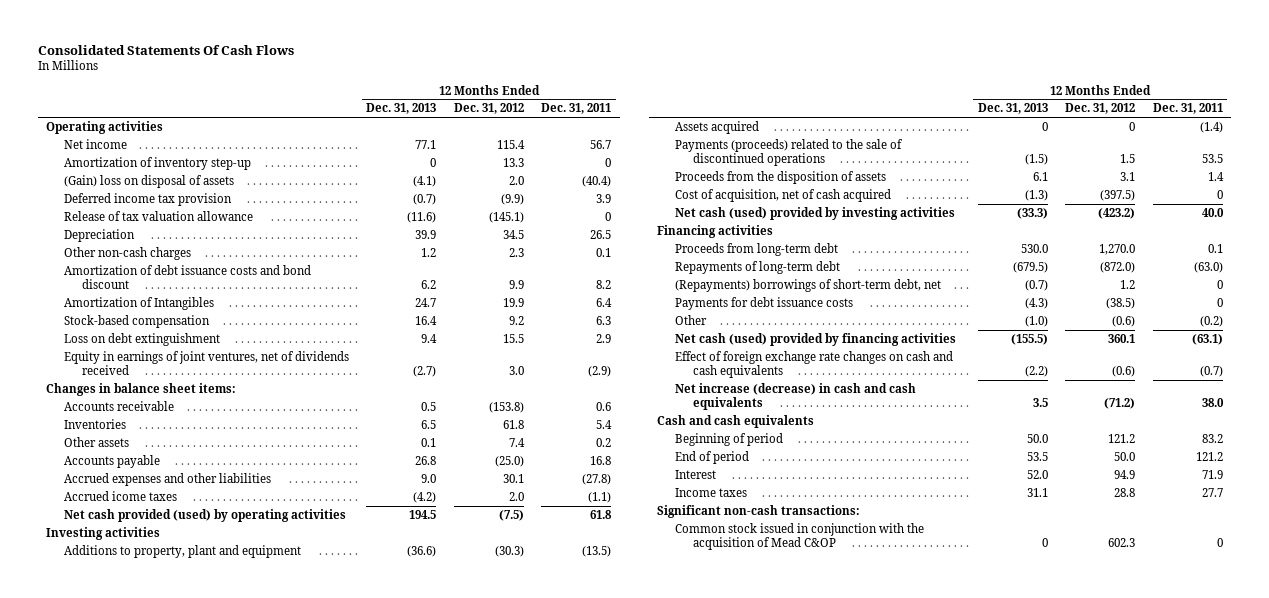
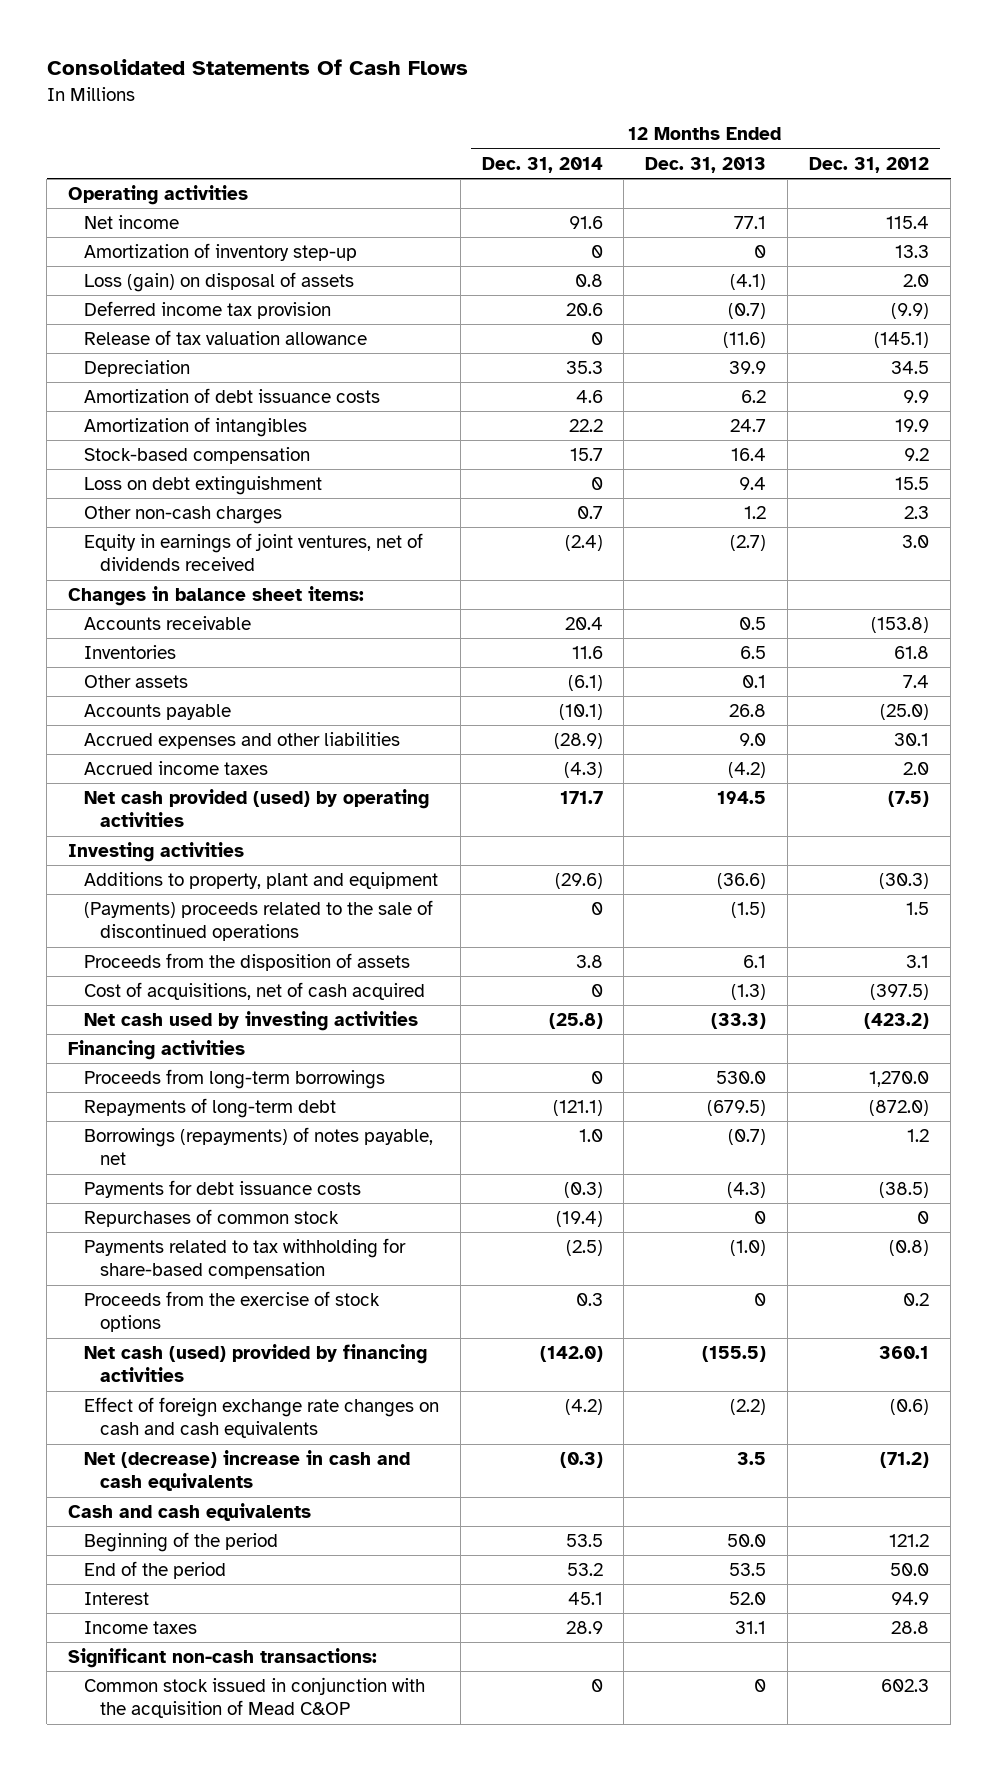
- | 12 Months Ended Dec. 31, 2013 | 12 Months Ended Dec. 31, 2012 | 12 Months Ended Dec. 31, 2011
+ | 12 Months Ended Dec. 31, 2014 | 12 Months Ended Dec. 31, 2013 | 12 Months Ended Dec. 31, 2012
- (Gain) loss on disposal of assets | (4.1) | 2.0 | (40.4)
+ Loss (gain) on disposal of assets | 0.8 | (4.1) | 2.0
- Amortization of debt issuance costs and bond discount | 6.2 | 9.9 | 8.2
- Amortization of Intangibles | 24.7 | 19.9 | 6.4
+ Amortization of debt issuance costs | 4.6 | 6.2 | 9.9
+ Amortization of intangibles | 22.2 | 24.7 | 19.9
moved down: Other non-cash charges | 0.7 | 1.2 | 2.3
- Accrued icome taxes | (4.2) | 2.0 | (1.1)
+ Accrued income taxes | (4.3) | (4.2) | 2.0
- Assets acquired | 0 | 0 | (1.4)
- Payments (proceeds) related to the sale of discontinued operations | (1.5) | 1.5 | 53.5
+ (Payments) proceeds related to the sale of discontinued operations | 0 | (1.5) | 1.5
- Cost of acquisition, net of cash acquired | (1.3) | (397.5) | 0
- Net cash (used) provided by investing activities | (33.3) | (423.2) | 40.0
+ Cost of acquisitions, net of cash acquired | 0 | (1.3) | (397.5)
+ Net cash used by investing activities | (25.8) | (33.3) | (423.2)
- Proceeds from long-term debt | 530.0 | 1,270.0 | 0.1
+ Proceeds from long-term borrowings | 0 | 530.0 | 1,270.0
- (Repayments) borrowings of short-term debt, net | (0.7) | 1.2 | 0
+ Borrowings (repayments) of notes payable, net | 1.0 | (0.7) | 1.2
- Other | (1.0) | (0.6) | (0.2)
+ Repurchases of common stock | (19.4) | 0 | 0
+ Payments related to tax withholding for share-based compensation | (2.5) | (1.0) | (0.8)
+ Proceeds from the exercise of stock options | 0.3 | 0 | 0.2
- Net increase (decrease) in cash and cash equivalents | 3.5 | (71.2) | 38.0
+ Net (decrease) increase in cash and cash equivalents | (0.3) | 3.5 | (71.2)
- Beginning of period | 50.0 | 121.2 | 83.2
- End of period | 53.5 | 50.0 | 121.2
+ Beginning of the period | 53.5 | 50.0 | 121.2
+ End of the period | 53.2 | 53.5 | 50.0

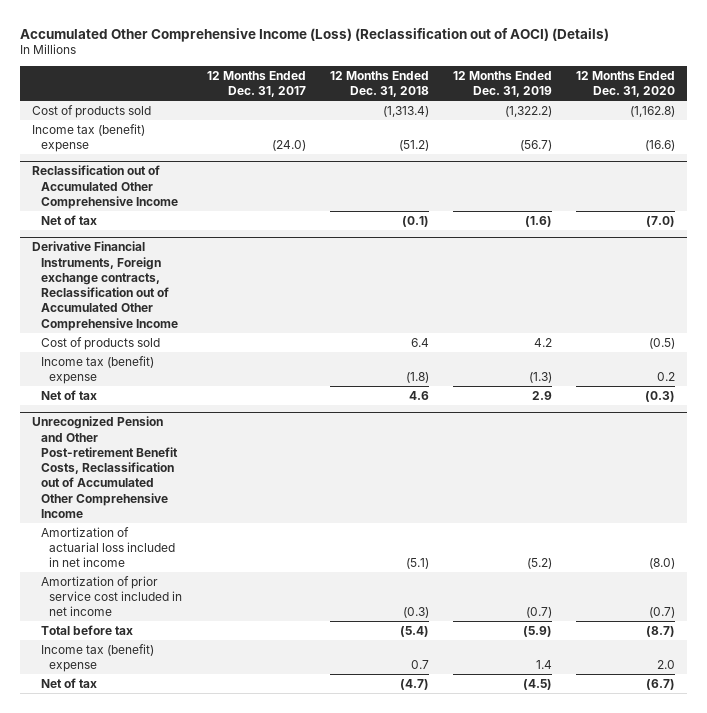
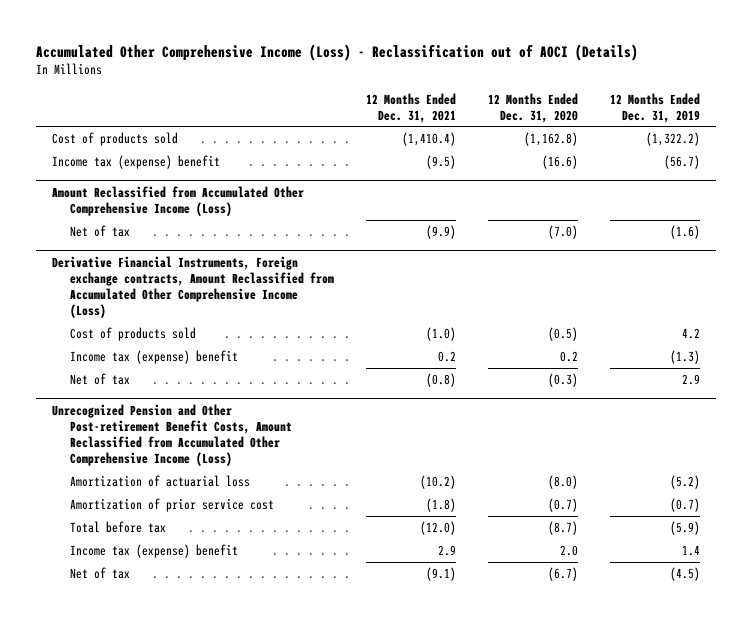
- Accumulated Other Comprehensive Income (Loss) (Reclassification out of AOCI) (Details)
+ Accumulated Other Comprehensive Income (Loss) - Reclassification out of AOCI (Details)
- | 12 Months Ended Dec. 31, 2017 | 12 Months Ended Dec. 31, 2018 | 12 Months Ended Dec. 31, 2019 | 12 Months Ended Dec. 31, 2020
+ | 12 Months Ended Dec. 31, 2021 | 12 Months Ended Dec. 31, 2020 | 12 Months Ended Dec. 31, 2019
- Income tax (benefit) expense | (24.0) | (51.2) | (56.7) | (16.6)
- Reclassification out of Accumulated Other Comprehensive Income
+ Income tax (expense) benefit | (9.5) | (16.6) | (56.7)
+ Amount Reclassified from Accumulated Other Comprehensive Income (Loss)
- Derivative Financial Instruments, Foreign exchange contracts, Reclassification out of Accumulated Other Comprehensive Income
+ Derivative Financial Instruments, Foreign exchange contracts, Amount Reclassified from Accumulated Other Comprehensive Income (Loss)
- Income tax (benefit) expense | | (1.8) | (1.3) | 0.2
+ Income tax (expense) benefit | 0.2 | 0.2 | (1.3)
- Unrecognized Pension and Other Post-retirement Benefit Costs, Reclassification out of Accumulated Other Comprehensive Income
- Amortization of actuarial loss included in net income | | (5.1) | (5.2) | (8.0)
- Amortization of prior service cost included in net income | | (0.3) | (0.7) | (0.7)
+ Unrecognized Pension and Other Post-retirement Benefit Costs, Amount Reclassified from Accumulated Other Comprehensive Income (Loss)
+ Amortization of actuarial loss | (10.2) | (8.0) | (5.2)
+ Amortization of prior service cost | (1.8) | (0.7) | (0.7)
- Income tax (benefit) expense | | 0.7 | 1.4 | 2.0
+ Income tax (expense) benefit | 2.9 | 2.0 | 1.4

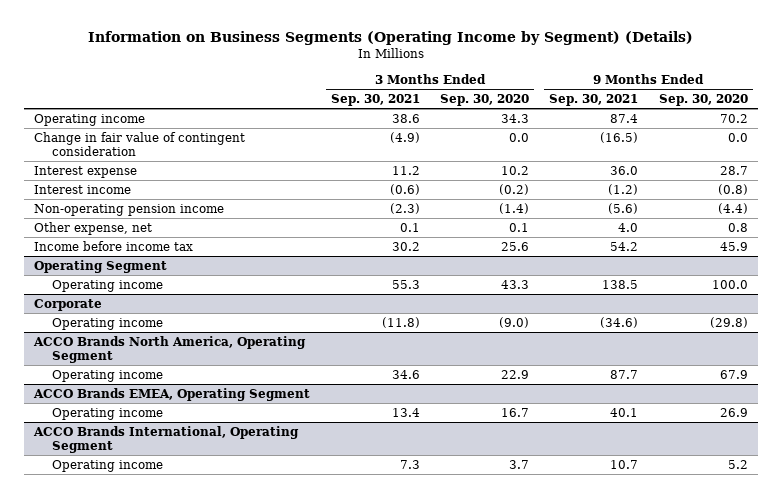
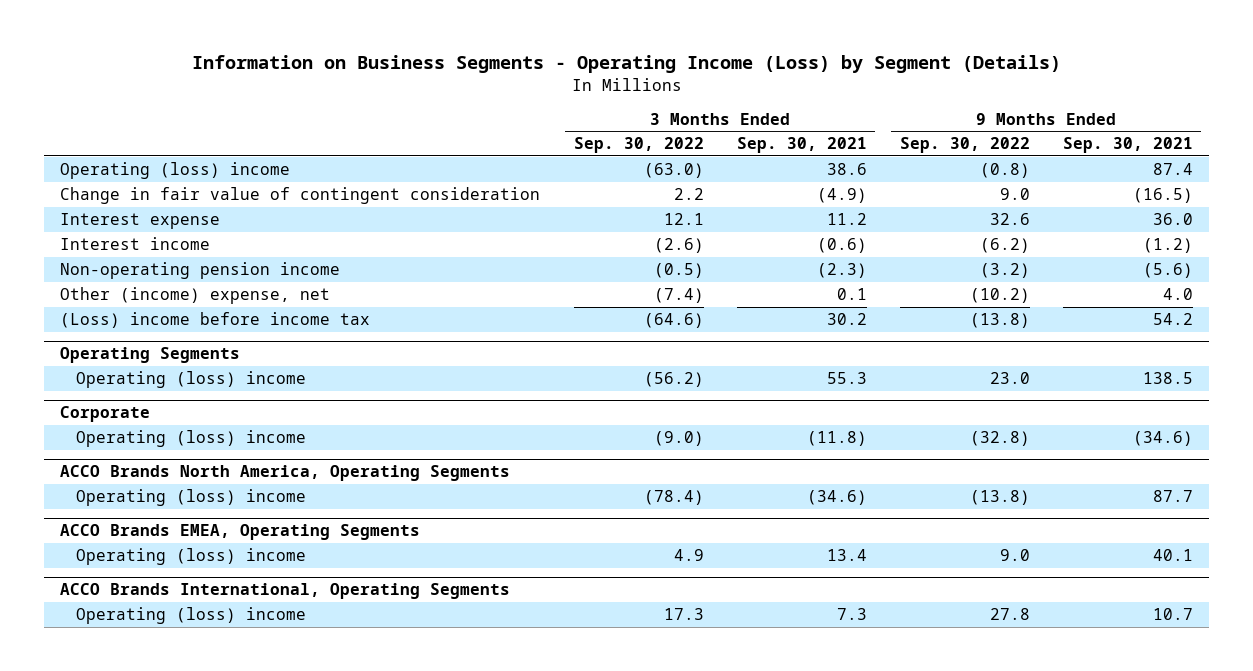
- Information on Business Segments (Operating Income by Segment) (Details)
+ Information on Business Segments - Operating Income (Loss) by Segment (Details)
- | 3 Months Ended Sep. 30, 2021 | 3 Months Ended Sep. 30, 2020 | 9 Months Ended Sep. 30, 2021 | 9 Months Ended Sep. 30, 2020
+ | 3 Months Ended Sep. 30, 2022 | 3 Months Ended Sep. 30, 2021 | 9 Months Ended Sep. 30, 2022 | 9 Months Ended Sep. 30, 2021
- Operating income | 38.6 | 34.3 | 87.4 | 70.2
+ Operating (loss) income | (63.0) | 38.6 | (0.8) | 87.4
- Other expense, net | 0.1 | 0.1 | 4.0 | 0.8
- Income before income tax | 30.2 | 25.6 | 54.2 | 45.9
- Operating Segment
- Operating income | 55.3 | 43.3 | 138.5 | 100.0
+ Other (income) expense, net | (7.4) | 0.1 | (10.2) | 4.0
+ (Loss) income before income tax | (64.6) | 30.2 | (13.8) | 54.2
+ Operating Segments
+ Operating (loss) income | (56.2) | 55.3 | 23.0 | 138.5
@ Corporate
- Operating income | (11.8) | (9.0) | (34.6) | (29.8)
- ACCO Brands North America, Operating Segment
- Operating income | 34.6 | 22.9 | 87.7 | 67.9
- ACCO Brands EMEA, Operating Segment
- Operating income | 13.4 | 16.7 | 40.1 | 26.9
- ACCO Brands International, Operating Segment
- Operating income | 7.3 | 3.7 | 10.7 | 5.2
@ Corporate
+ Operating (loss) income | (9.0) | (11.8) | (32.8) | (34.6)
+ ACCO Brands North America, Operating Segments
+ Operating (loss) income | (78.4) | (34.6) | (13.8) | 87.7
+ ACCO Brands EMEA, Operating Segments
+ Operating (loss) income | 4.9 | 13.4 | 9.0 | 40.1
+ ACCO Brands International, Operating Segments
+ Operating (loss) income | 17.3 | 7.3 | 27.8 | 10.7

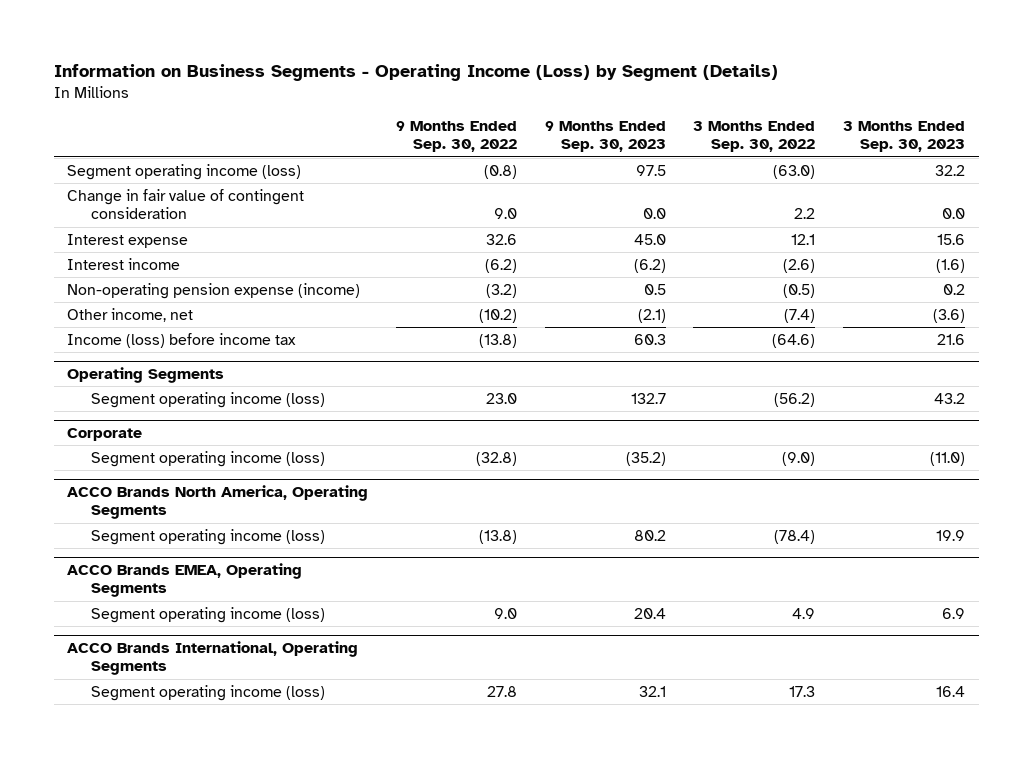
- | 3 Months Ended Sep. 30, 2022 | 3 Months Ended Sep. 30, 2021 | 9 Months Ended Sep. 30, 2022 | 9 Months Ended Sep. 30, 2021
+ | 9 Months Ended Sep. 30, 2022 | 9 Months Ended Sep. 30, 2023 | 3 Months Ended Sep. 30, 2022 | 3 Months Ended Sep. 30, 2023
- Operating (loss) income | (63.0) | 38.6 | (0.8) | 87.4
+ Segment operating income (loss) | (0.8) | 97.5 | (63.0) | 32.2
- Non-operating pension income | (0.5) | (2.3) | (3.2) | (5.6)
- Other (income) expense, net | (7.4) | 0.1 | (10.2) | 4.0
- (Loss) income before income tax | (64.6) | 30.2 | (13.8) | 54.2
+ Non-operating pension expense (income) | (3.2) | 0.5 | (0.5) | 0.2
+ Other income, net | (10.2) | (2.1) | (7.4) | (3.6)
+ Income (loss) before income tax | (13.8) | 60.3 | (64.6) | 21.6
@ Operating Segments
- Operating (loss) income | (56.2) | 55.3 | 23.0 | 138.5
+ Segment operating income (loss) | 23.0 | 132.7 | (56.2) | 43.2
@ Corporate
- Operating (loss) income | (9.0) | (11.8) | (32.8) | (34.6)
+ Segment operating income (loss) | (32.8) | (35.2) | (9.0) | (11.0)
@ ACCO Brands North America, Operating Segments
- Operating (loss) income | (78.4) | (34.6) | (13.8) | 87.7
+ Segment operating income (loss) | (13.8) | 80.2 | (78.4) | 19.9
@ ACCO Brands EMEA, Operating Segments
- Operating (loss) income | 4.9 | 13.4 | 9.0 | 40.1
+ Segment operating income (loss) | 9.0 | 20.4 | 4.9 | 6.9
@ ACCO Brands International, Operating Segments
- Operating (loss) income | 17.3 | 7.3 | 27.8 | 10.7
+ Segment operating income (loss) | 27.8 | 32.1 | 17.3 | 16.4

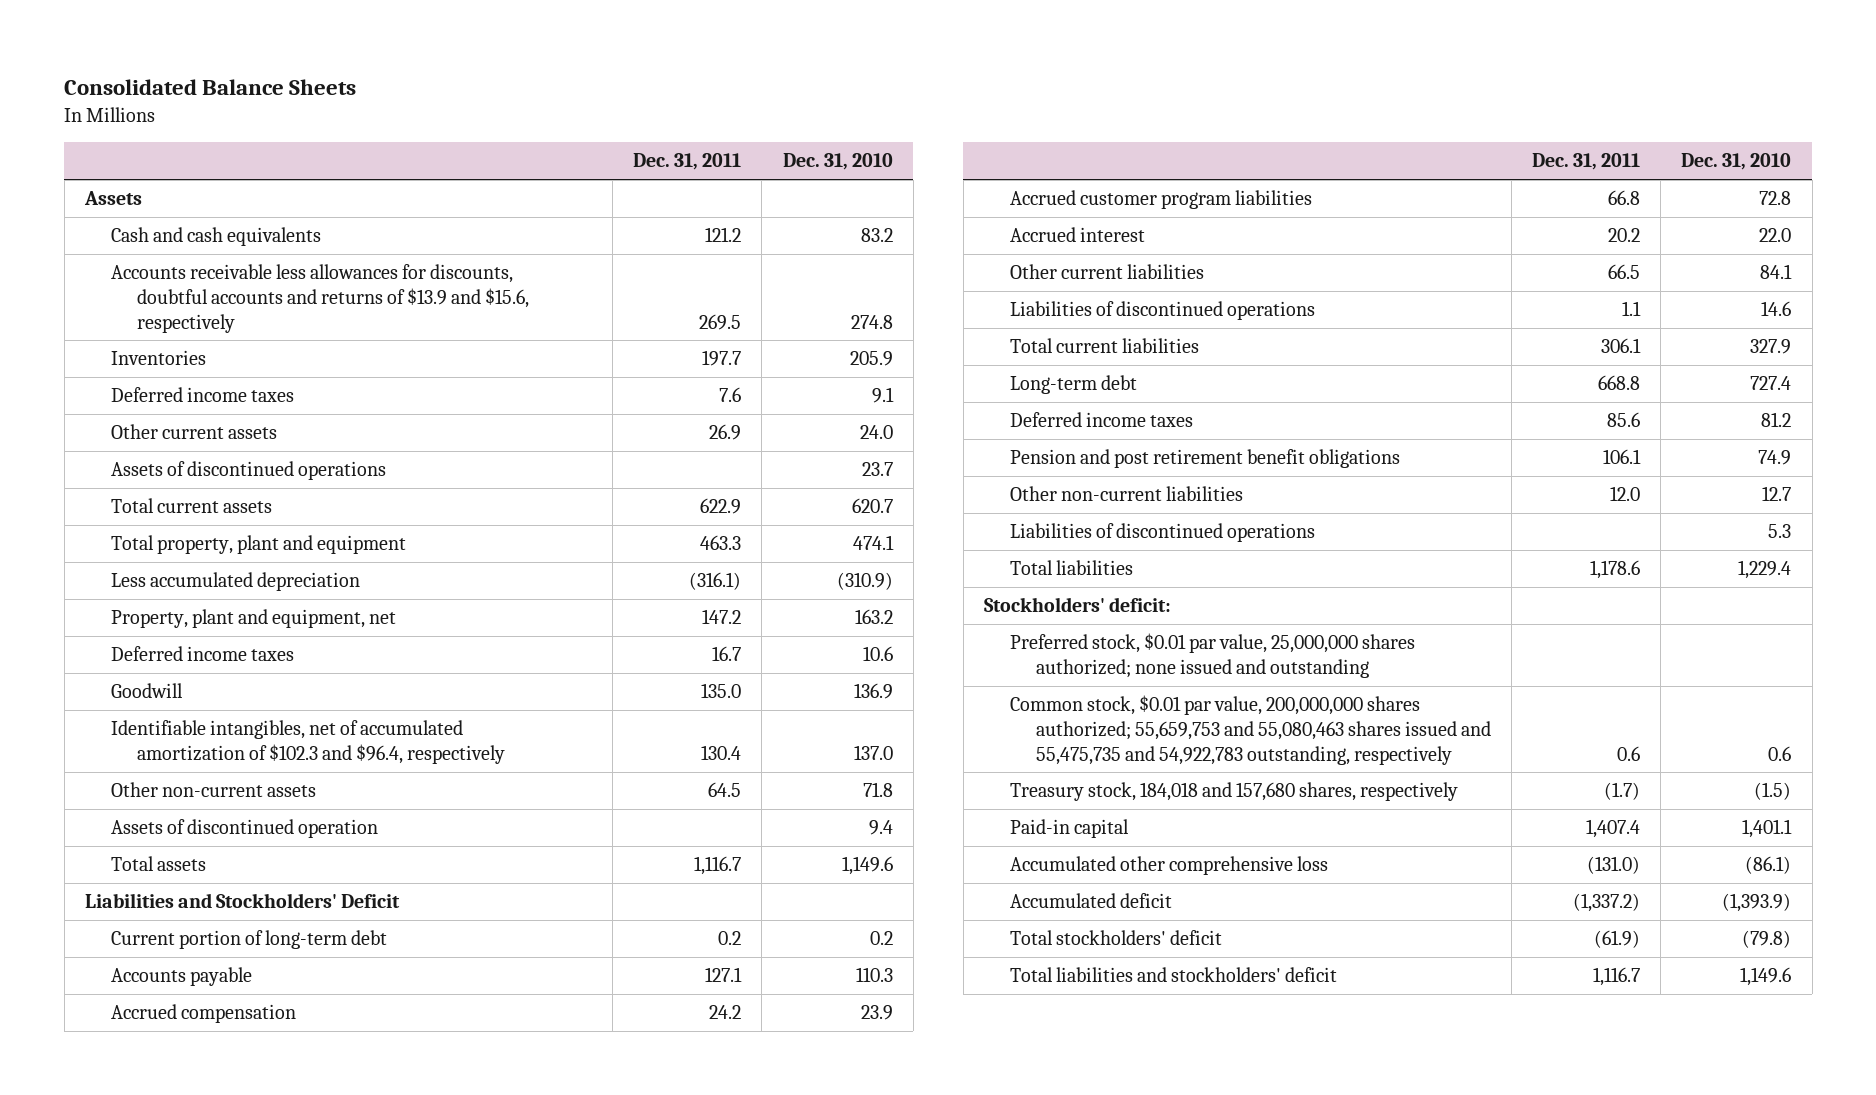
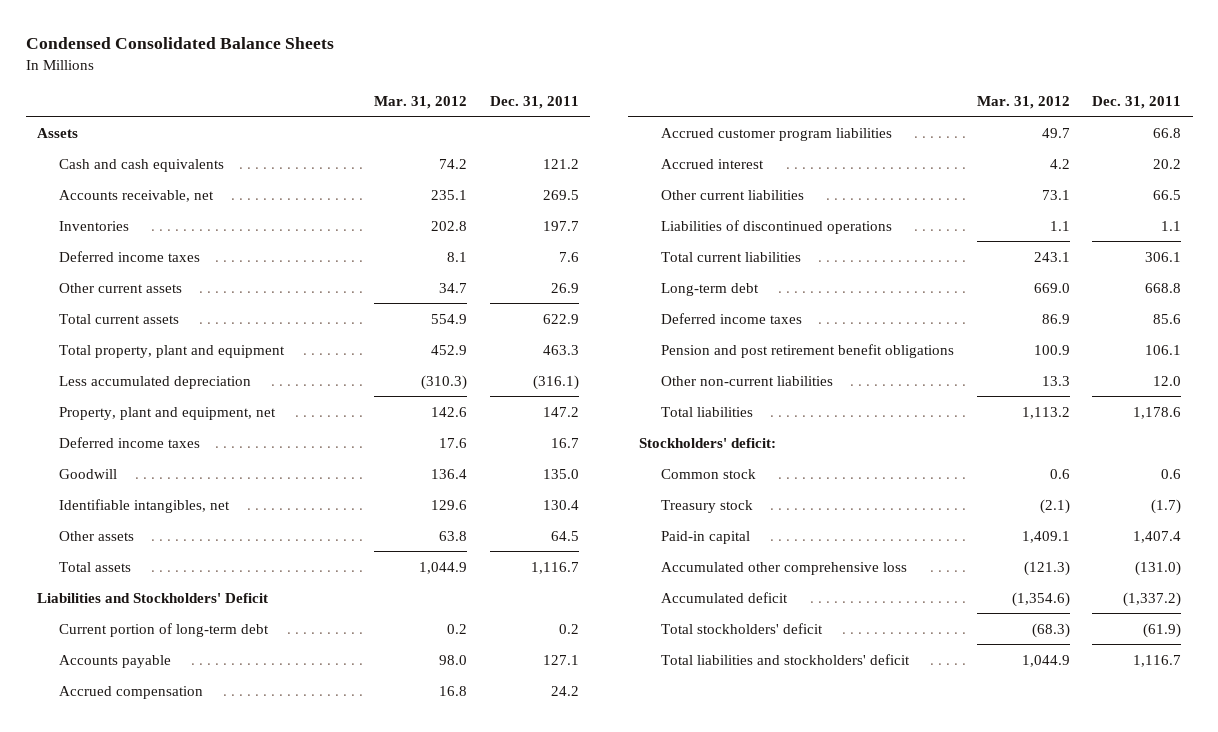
- Consolidated Balance Sheets
+ Condensed Consolidated Balance Sheets
- | Dec. 31, 2011 | Dec. 31, 2010
+ | Mar. 31, 2012 | Dec. 31, 2011
- Accounts receivable less allowances for discounts, doubtful accounts and returns of $13.9 and $15.6, respectively | 269.5 | 274.8
+ Accounts receivable, net | 235.1 | 269.5
- Assets of discontinued operations | | 23.7
- Identifiable intangibles, net of accumulated amortization of $102.3 and $96.4, respectively | 130.4 | 137.0
- Other non-current assets | 64.5 | 71.8
- Assets of discontinued operation | | 9.4
+ Identifiable intangibles, net | 129.6 | 130.4
+ Other assets | 63.8 | 64.5
- Liabilities of discontinued operations | | 5.3
- Preferred stock, $0.01 par value, 25,000,000 shares authorized; none issued and outstanding
- Common stock, $0.01 par value, 200,000,000 shares authorized; 55,659,753 and 55,080,463 shares issued and 55,475,735 and 54,922,783 outstanding, respectively | 0.6 | 0.6
- Treasury stock, 184,018 and 157,680 shares, respectively | (1.7) | (1.5)
+ Common stock | 0.6 | 0.6
+ Treasury stock | (2.1) | (1.7)

